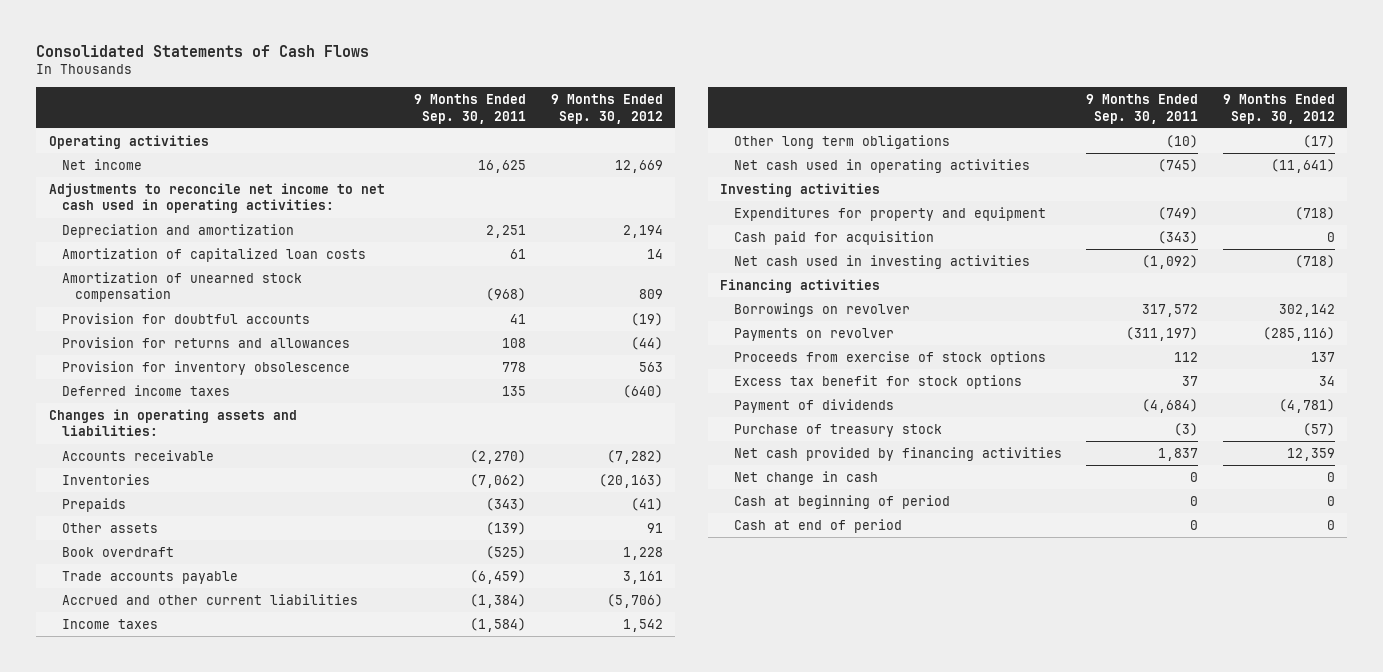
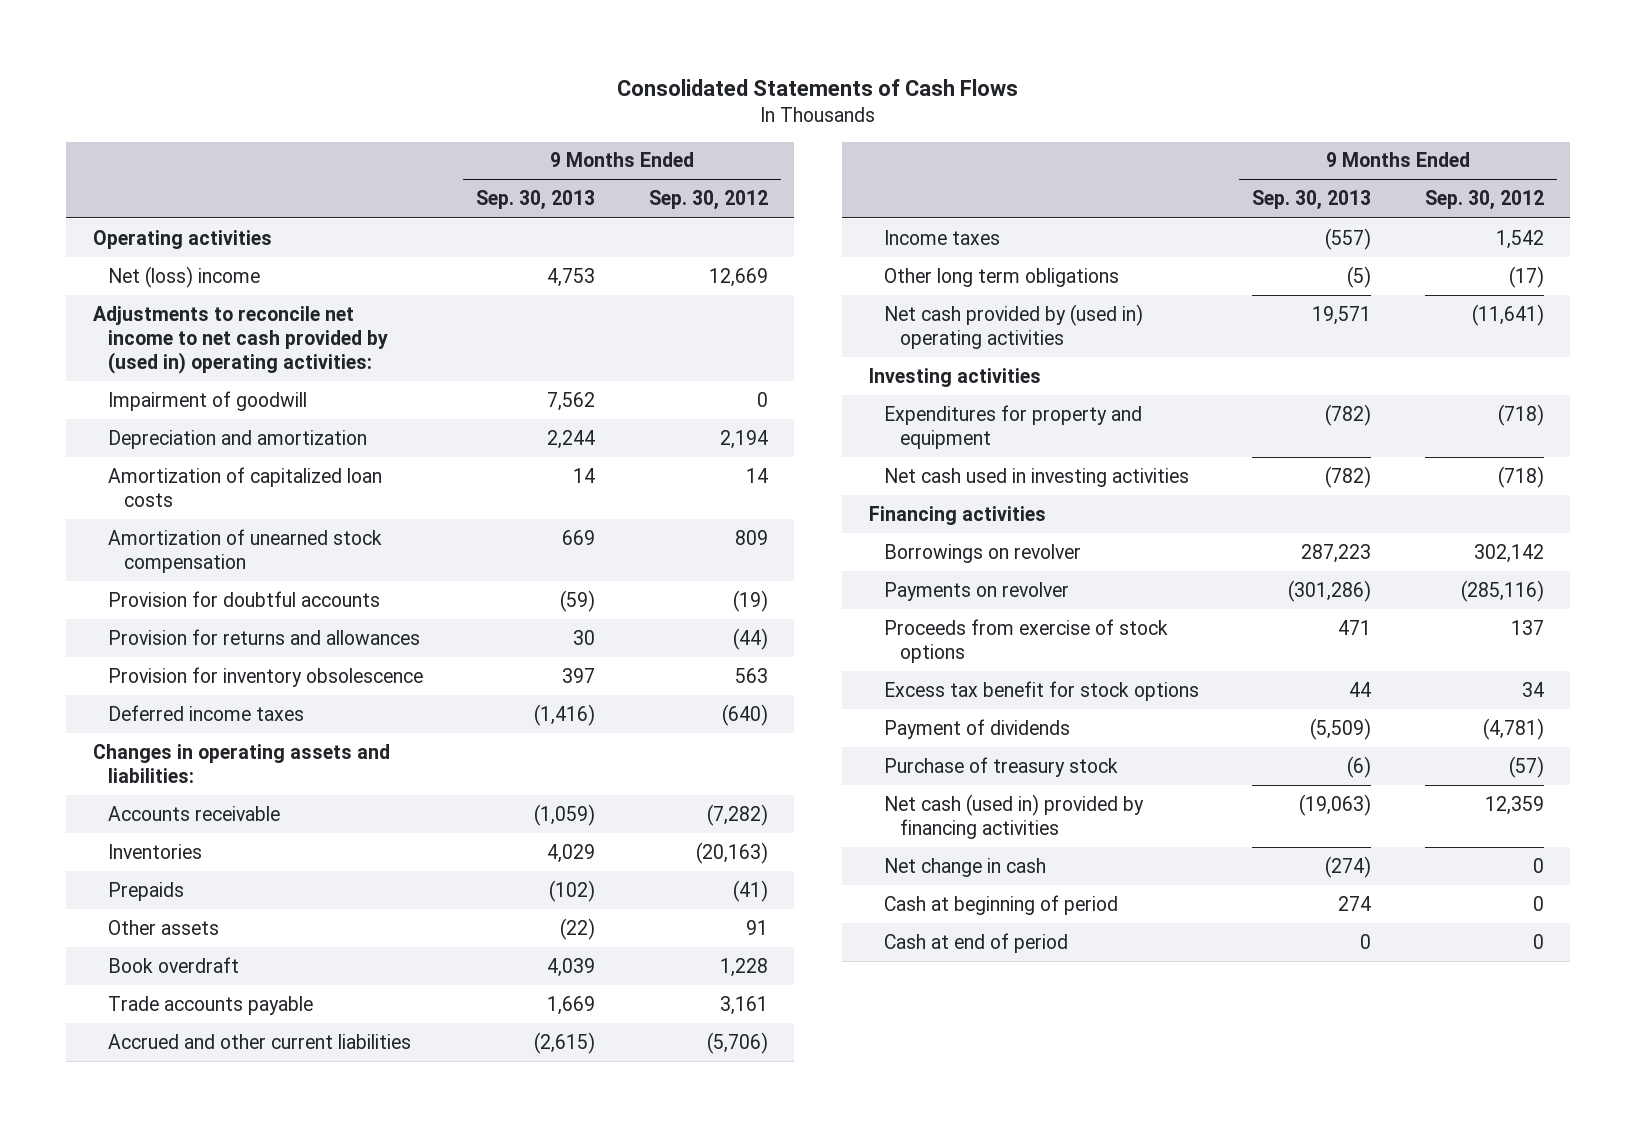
- | 9 Months Ended Sep. 30, 2011 | 9 Months Ended Sep. 30, 2012
+ | 9 Months Ended Sep. 30, 2013 | 9 Months Ended Sep. 30, 2012
- Net income | 16,625 | 12,669
- Adjustments to reconcile net income to net cash used in operating activities:
+ Net (loss) income | 4,753 | 12,669
+ Adjustments to reconcile net income to net cash provided by (used in) operating activities:
+ Impairment of goodwill | 7,562 | 0
- Net cash used in operating activities | (745) | (11,641)
+ Net cash provided by (used in) operating activities | 19,571 | (11,641)
- Cash paid for acquisition | (343) | 0
- Net cash provided by financing activities | 1,837 | 12,359
+ Net cash (used in) provided by financing activities | (19,063) | 12,359

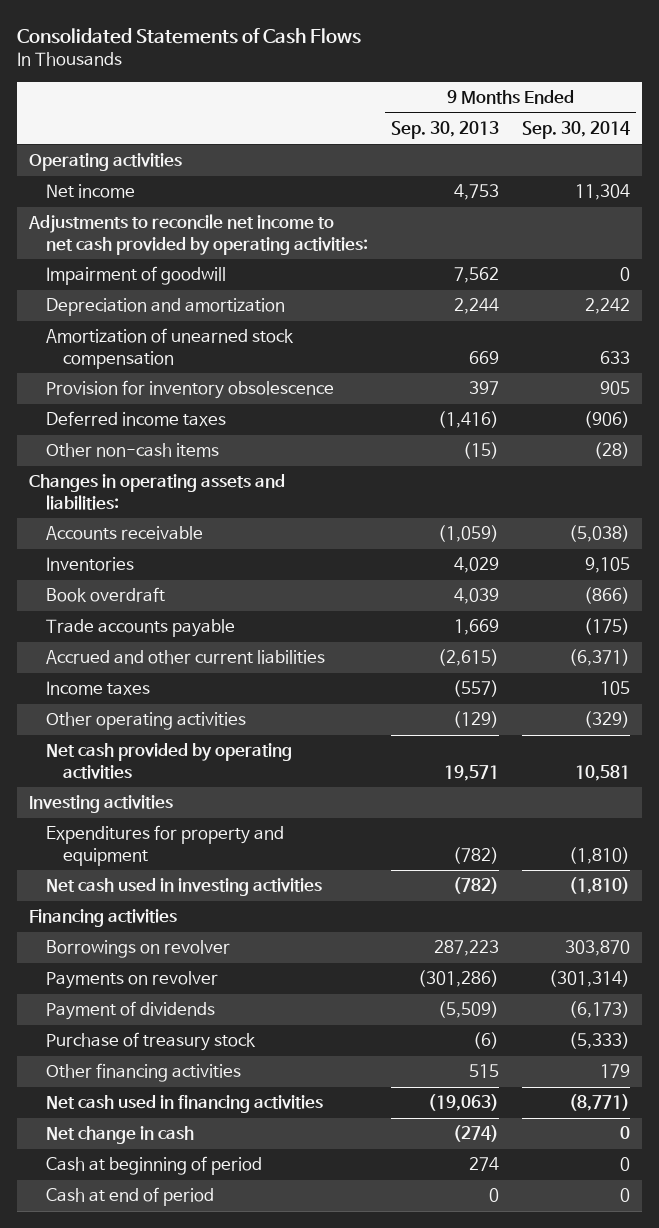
- | 9 Months Ended Sep. 30, 2013 | 9 Months Ended Sep. 30, 2012
+ | 9 Months Ended Sep. 30, 2013 | 9 Months Ended Sep. 30, 2014
- Net (loss) income | 4,753 | 12,669
- Adjustments to reconcile net income to net cash provided by (used in) operating activities:
+ Net income | 4,753 | 11,304
+ Adjustments to reconcile net income to net cash provided by operating activities:
- Amortization of capitalized loan costs | 14 | 14
- Provision for doubtful accounts | (59) | (19)
- Provision for returns and allowances | 30 | (44)
+ Other non-cash items | (15) | (28)
- Prepaids | (102) | (41)
- Other assets | (22) | 91
- Other long term obligations | (5) | (17)
- Net cash provided by (used in) operating activities | 19,571 | (11,641)
+ Other operating activities | (129) | (329)
+ Net cash provided by operating activities | 19,571 | 10,581
- Proceeds from exercise of stock options | 471 | 137
- Excess tax benefit for stock options | 44 | 34
- Net cash (used in) provided by financing activities | (19,063) | 12,359
+ Other financing activities | 515 | 179
+ Net cash used in financing activities | (19,063) | (8,771)

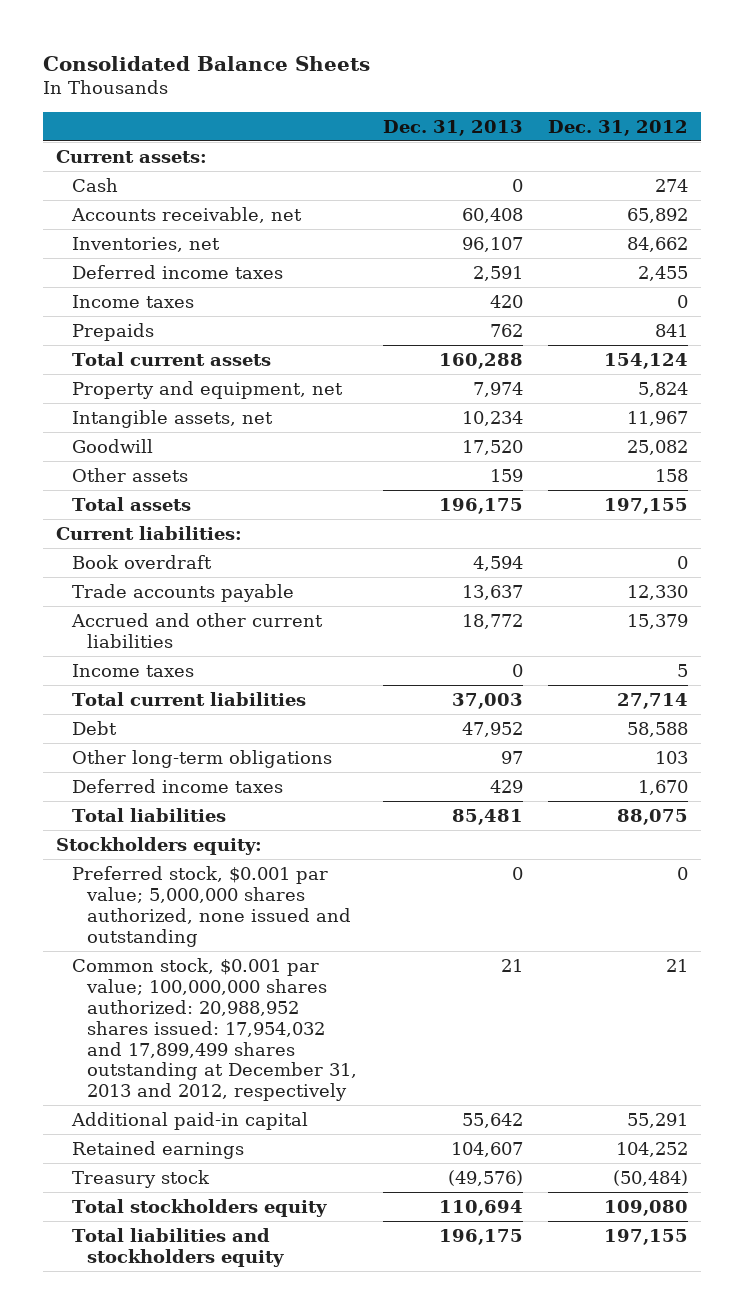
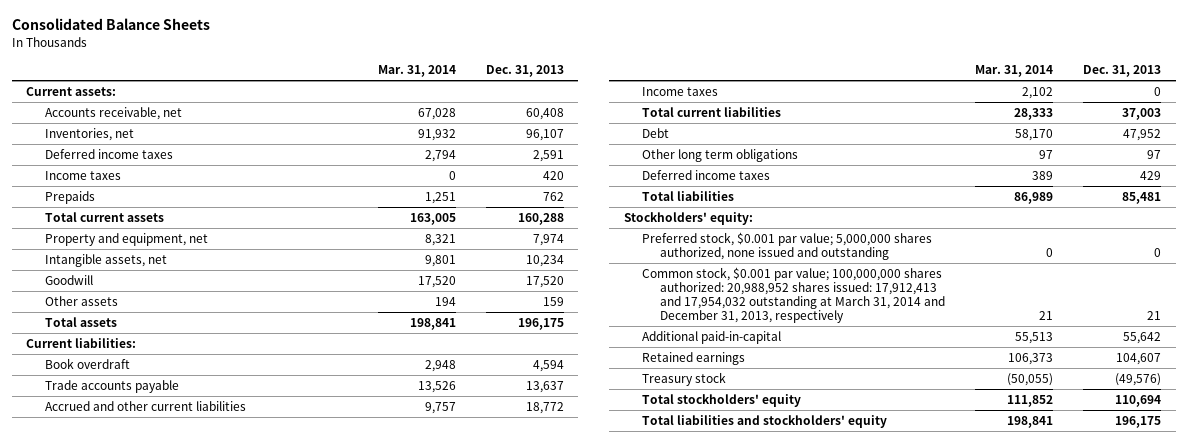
- | Dec. 31, 2013 | Dec. 31, 2012
+ | Mar. 31, 2014 | Dec. 31, 2013
- Cash | 0 | 274
- Other long-term obligations | 97 | 103
+ Other long term obligations | 97 | 97
- Stockholders equity:
+ Stockholders' equity:
- Common stock, $0.001 par value; 100,000,000 shares authorized: 20,988,952 shares issued: 17,954,032 and 17,899,499 shares outstanding at December 31, 2013 and 2012, respectively | 21 | 21
- Additional paid-in capital | 55,642 | 55,291
+ Common stock, $0.001 par value; 100,000,000 shares authorized: 20,988,952 shares issued: 17,912,413 and 17,954,032 outstanding at March 31, 2014 and December 31, 2013, respectively | 21 | 21
+ Additional paid-in-capital | 55,513 | 55,642
- Total stockholders equity | 110,694 | 109,080
- Total liabilities and stockholders equity | 196,175 | 197,155
+ Total stockholders' equity | 111,852 | 110,694
+ Total liabilities and stockholders' equity | 198,841 | 196,175

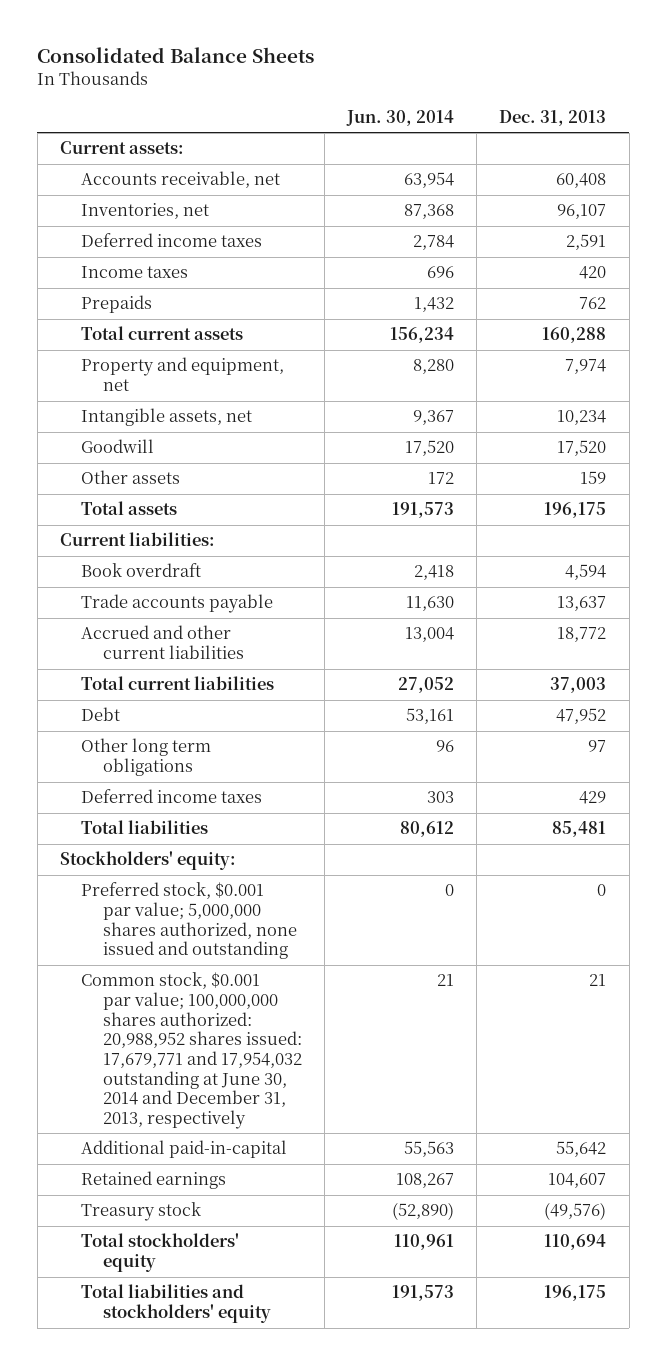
- | Mar. 31, 2014 | Dec. 31, 2013
+ | Jun. 30, 2014 | Dec. 31, 2013
- Income taxes | 2,102 | 0
- Common stock, $0.001 par value; 100,000,000 shares authorized: 20,988,952 shares issued: 17,912,413 and 17,954,032 outstanding at March 31, 2014 and December 31, 2013, respectively | 21 | 21
+ Common stock, $0.001 par value; 100,000,000 shares authorized: 20,988,952 shares issued: 17,679,771 and 17,954,032 outstanding at June 30, 2014 and December 31, 2013, respectively | 21 | 21

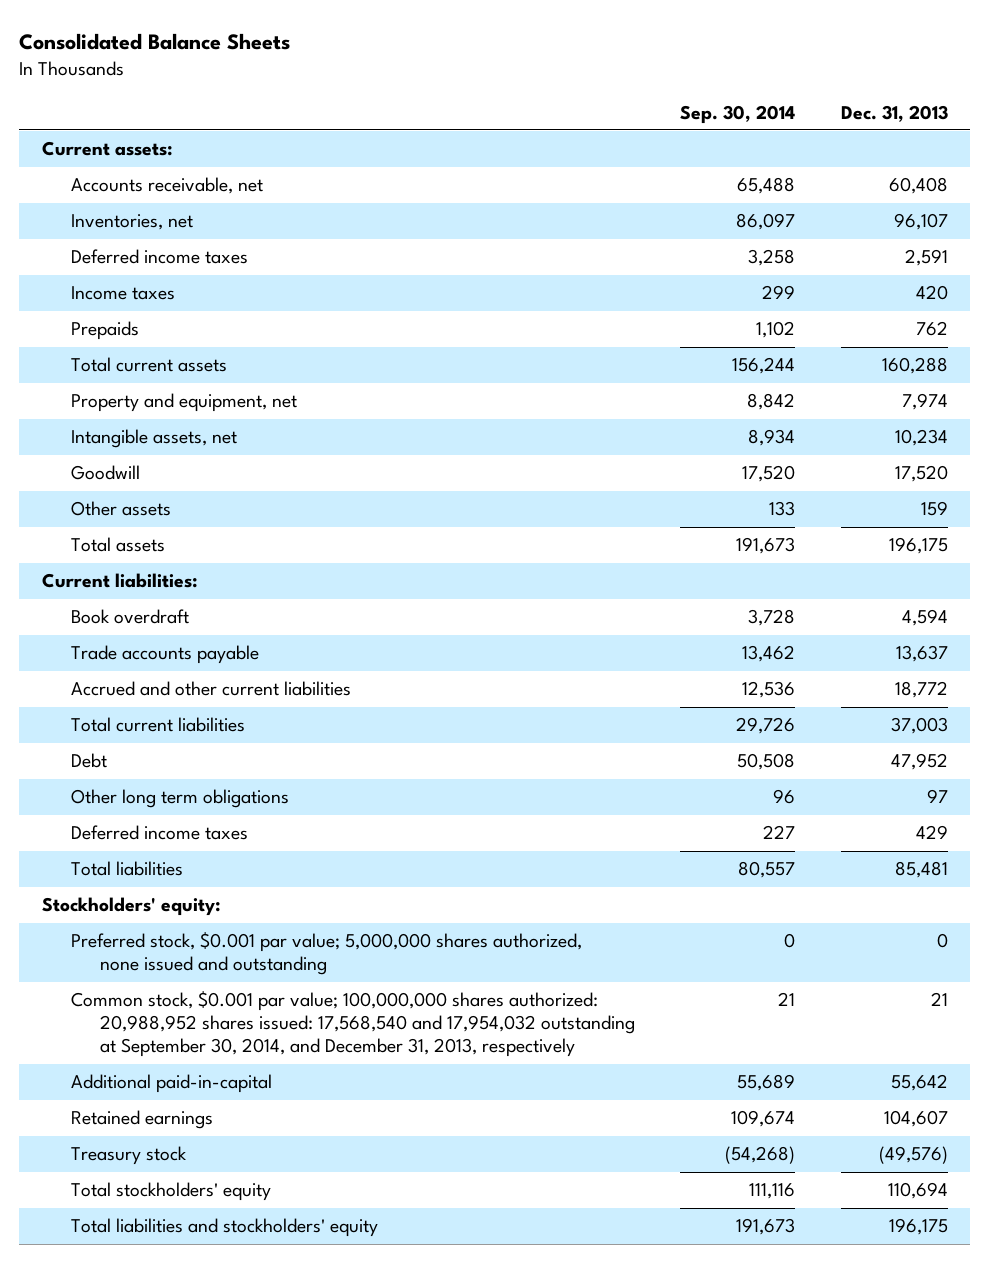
- | Jun. 30, 2014 | Dec. 31, 2013
+ | Sep. 30, 2014 | Dec. 31, 2013
- Common stock, $0.001 par value; 100,000,000 shares authorized: 20,988,952 shares issued: 17,679,771 and 17,954,032 outstanding at June 30, 2014 and December 31, 2013, respectively | 21 | 21
+ Common stock, $0.001 par value; 100,000,000 shares authorized: 20,988,952 shares issued: 17,568,540 and 17,954,032 outstanding at September 30, 2014, and December 31, 2013, respectively | 21 | 21

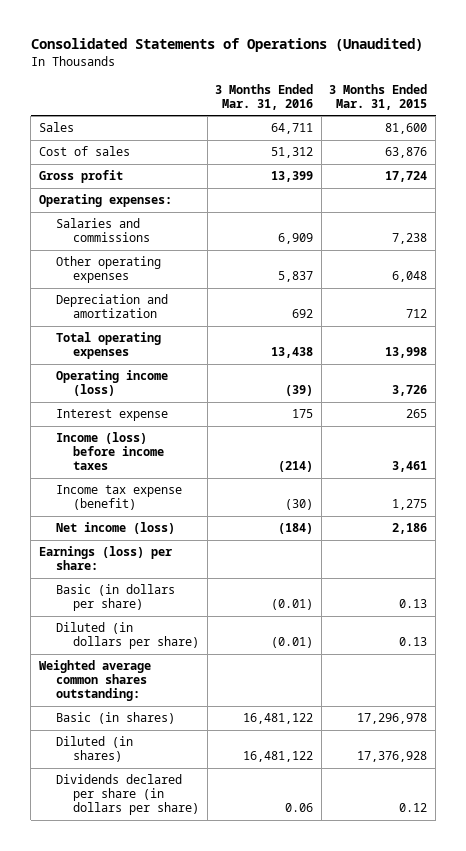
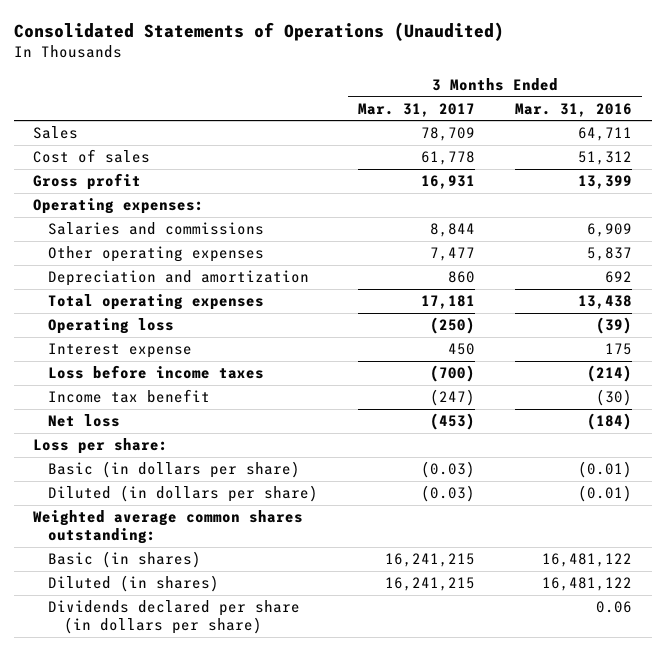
- | 3 Months Ended Mar. 31, 2016 | 3 Months Ended Mar. 31, 2015
+ | 3 Months Ended Mar. 31, 2017 | 3 Months Ended Mar. 31, 2016
- Operating income (loss) | (39) | 3,726
+ Operating loss | (250) | (39)
- Income (loss) before income taxes | (214) | 3,461
- Income tax expense (benefit) | (30) | 1,275
- Net income (loss) | (184) | 2,186
- Earnings (loss) per share:
+ Loss before income taxes | (700) | (214)
+ Income tax benefit | (247) | (30)
+ Net loss | (453) | (184)
+ Loss per share:

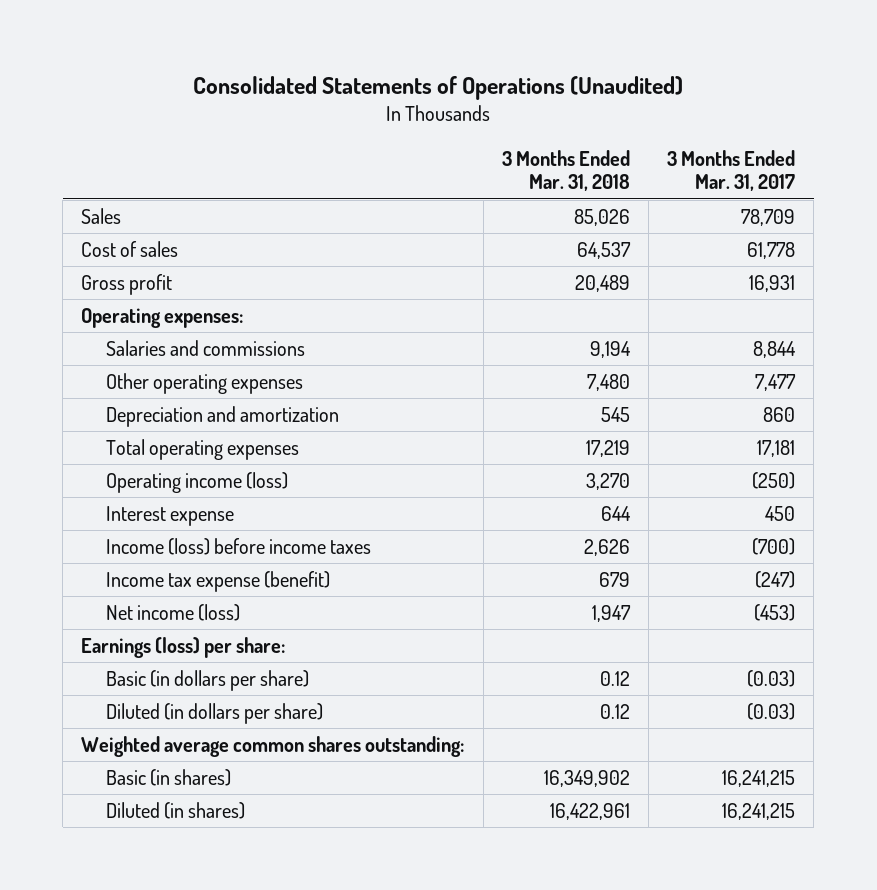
- | 3 Months Ended Mar. 31, 2017 | 3 Months Ended Mar. 31, 2016
+ | 3 Months Ended Mar. 31, 2018 | 3 Months Ended Mar. 31, 2017
- Operating loss | (250) | (39)
+ Operating income (loss) | 3,270 | (250)
- Loss before income taxes | (700) | (214)
- Income tax benefit | (247) | (30)
- Net loss | (453) | (184)
- Loss per share:
+ Income (loss) before income taxes | 2,626 | (700)
+ Income tax expense (benefit) | 679 | (247)
+ Net income (loss) | 1,947 | (453)
+ Earnings (loss) per share:
- Dividends declared per share (in dollars per share) | | 0.06

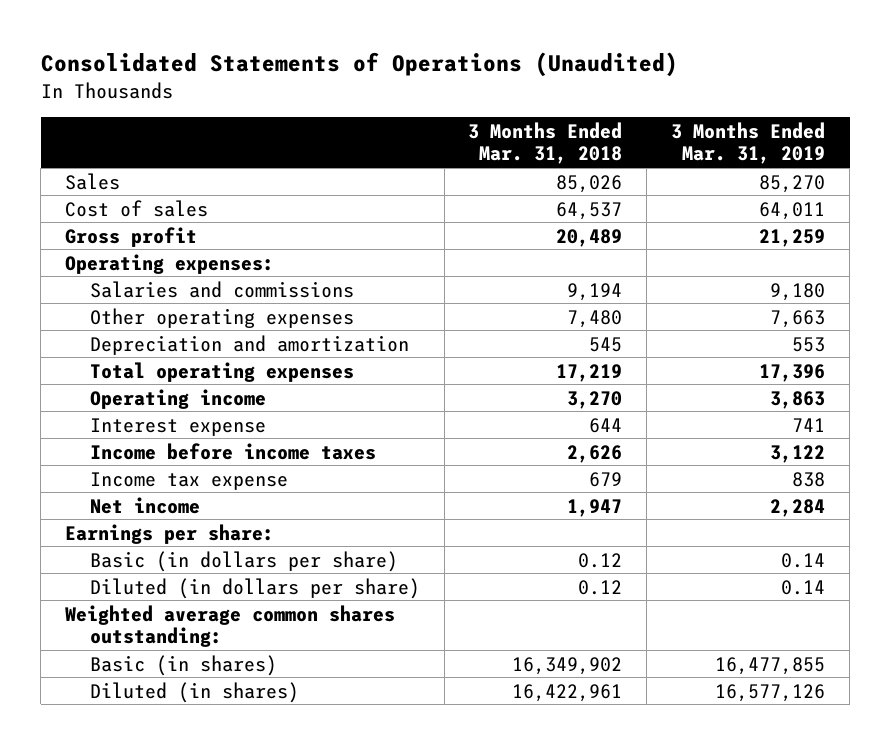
- | 3 Months Ended Mar. 31, 2018 | 3 Months Ended Mar. 31, 2017
+ | 3 Months Ended Mar. 31, 2018 | 3 Months Ended Mar. 31, 2019
- Operating income (loss) | 3,270 | (250)
+ Operating income | 3,270 | 3,863
- Income (loss) before income taxes | 2,626 | (700)
- Income tax expense (benefit) | 679 | (247)
- Net income (loss) | 1,947 | (453)
- Earnings (loss) per share:
+ Income before income taxes | 2,626 | 3,122
+ Income tax expense | 679 | 838
+ Net income | 1,947 | 2,284
+ Earnings per share:

